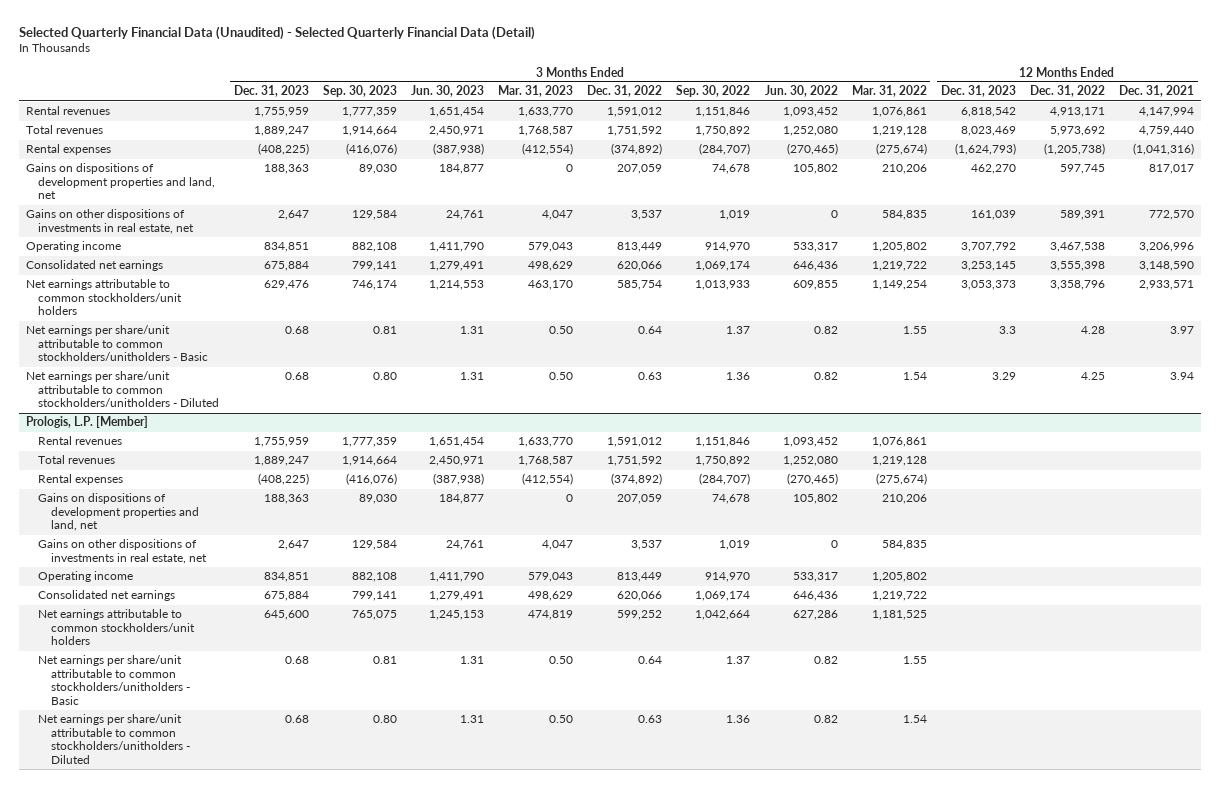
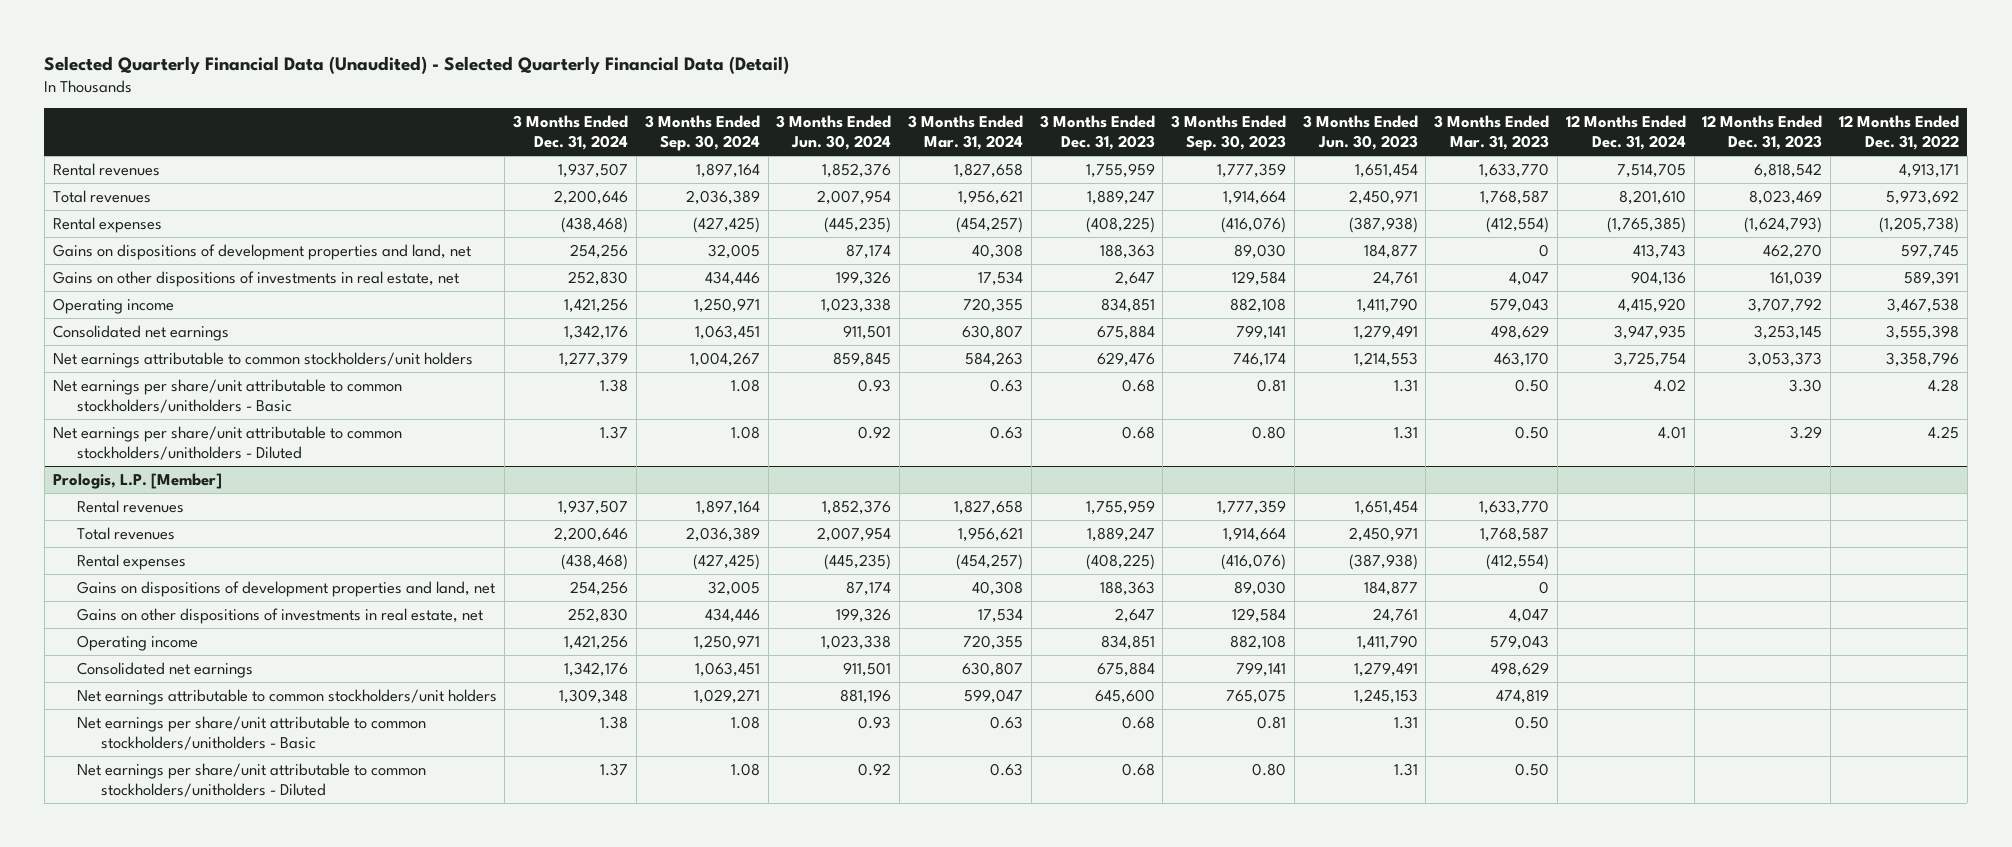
- | 3 Months Ended Dec. 31, 2023 | 3 Months Ended Sep. 30, 2023 | 3 Months Ended Jun. 30, 2023 | 3 Months Ended Mar. 31, 2023 | 3 Months Ended Dec. 31, 2022 | 3 Months Ended Sep. 30, 2022 | 3 Months Ended Jun. 30, 2022 | 3 Months Ended Mar. 31, 2022 | 12 Months Ended Dec. 31, 2023 | 12 Months Ended Dec. 31, 2022 | 12 Months Ended Dec. 31, 2021
+ | 3 Months Ended Dec. 31, 2024 | 3 Months Ended Sep. 30, 2024 | 3 Months Ended Jun. 30, 2024 | 3 Months Ended Mar. 31, 2024 | 3 Months Ended Dec. 31, 2023 | 3 Months Ended Sep. 30, 2023 | 3 Months Ended Jun. 30, 2023 | 3 Months Ended Mar. 31, 2023 | 12 Months Ended Dec. 31, 2024 | 12 Months Ended Dec. 31, 2023 | 12 Months Ended Dec. 31, 2022
- Net earnings per share/unit attributable to common stockholders/unitholders - Basic | 0.68 | 0.81 | 1.31 | 0.50 | 0.64 | 1.37 | 0.82 | 1.55 | 3.3 | 4.28 | 3.97
+ Net earnings per share/unit attributable to common stockholders/unitholders - Basic | 1.38 | 1.08 | 0.93 | 0.63 | 0.68 | 0.81 | 1.31 | 0.50 | 4.02 | 3.30 | 4.28

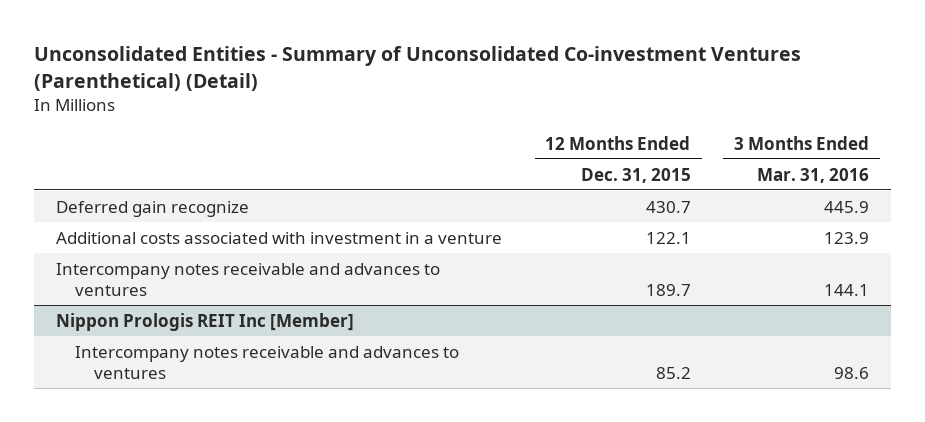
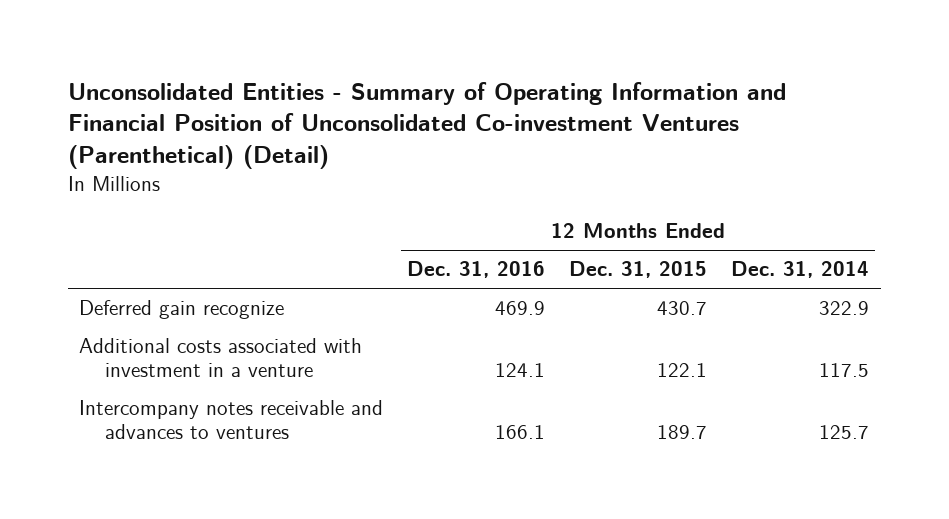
- Unconsolidated Entities - Summary of Unconsolidated Co-investment Ventures (Parenthetical) (Detail)
+ Unconsolidated Entities - Summary of Operating Information and Financial Position of Unconsolidated Co-investment Ventures (Parenthetical) (Detail)
- | 12 Months Ended Dec. 31, 2015 | 3 Months Ended Mar. 31, 2016
+ | 12 Months Ended Dec. 31, 2016 | 12 Months Ended Dec. 31, 2015 | 12 Months Ended Dec. 31, 2014
- Nippon Prologis REIT Inc [Member]
- Intercompany notes receivable and advances to ventures | 85.2 | 98.6

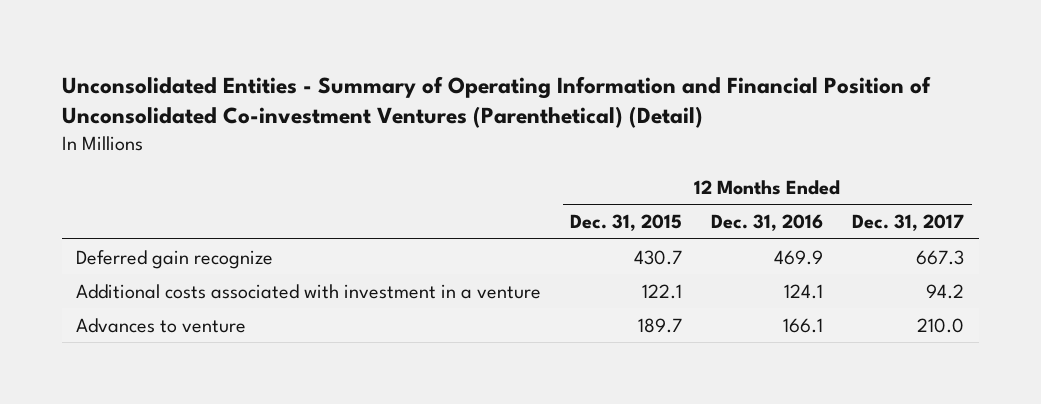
- | 12 Months Ended Dec. 31, 2016 | 12 Months Ended Dec. 31, 2015 | 12 Months Ended Dec. 31, 2014
+ | 12 Months Ended Dec. 31, 2015 | 12 Months Ended Dec. 31, 2016 | 12 Months Ended Dec. 31, 2017
- Intercompany notes receivable and advances to ventures | 166.1 | 189.7 | 125.7
+ Advances to venture | 189.7 | 166.1 | 210.0

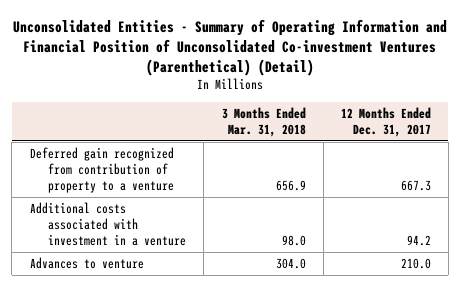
- | 12 Months Ended Dec. 31, 2015 | 12 Months Ended Dec. 31, 2016 | 12 Months Ended Dec. 31, 2017
+ | 3 Months Ended Mar. 31, 2018 | 12 Months Ended Dec. 31, 2017
- Deferred gain recognize | 430.7 | 469.9 | 667.3
+ Deferred gain recognized from contribution of property to a venture | 656.9 | 667.3

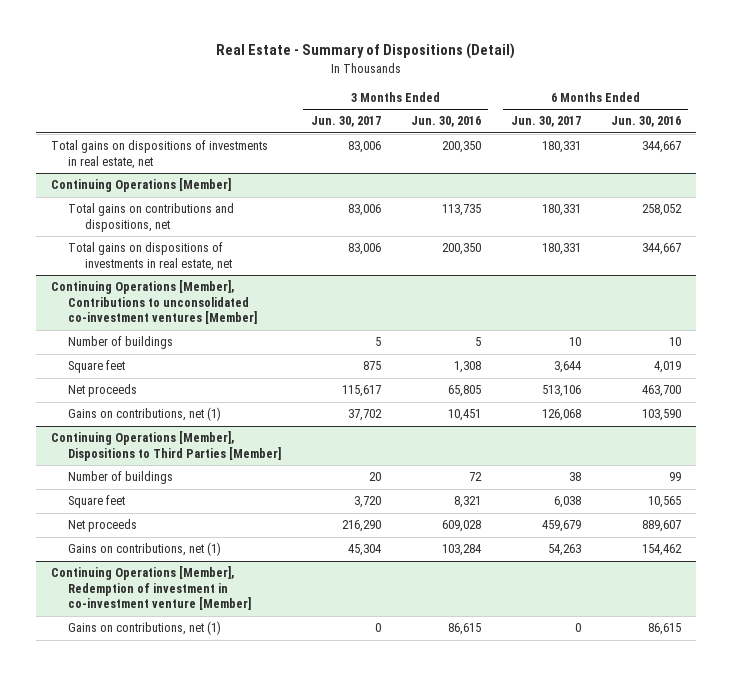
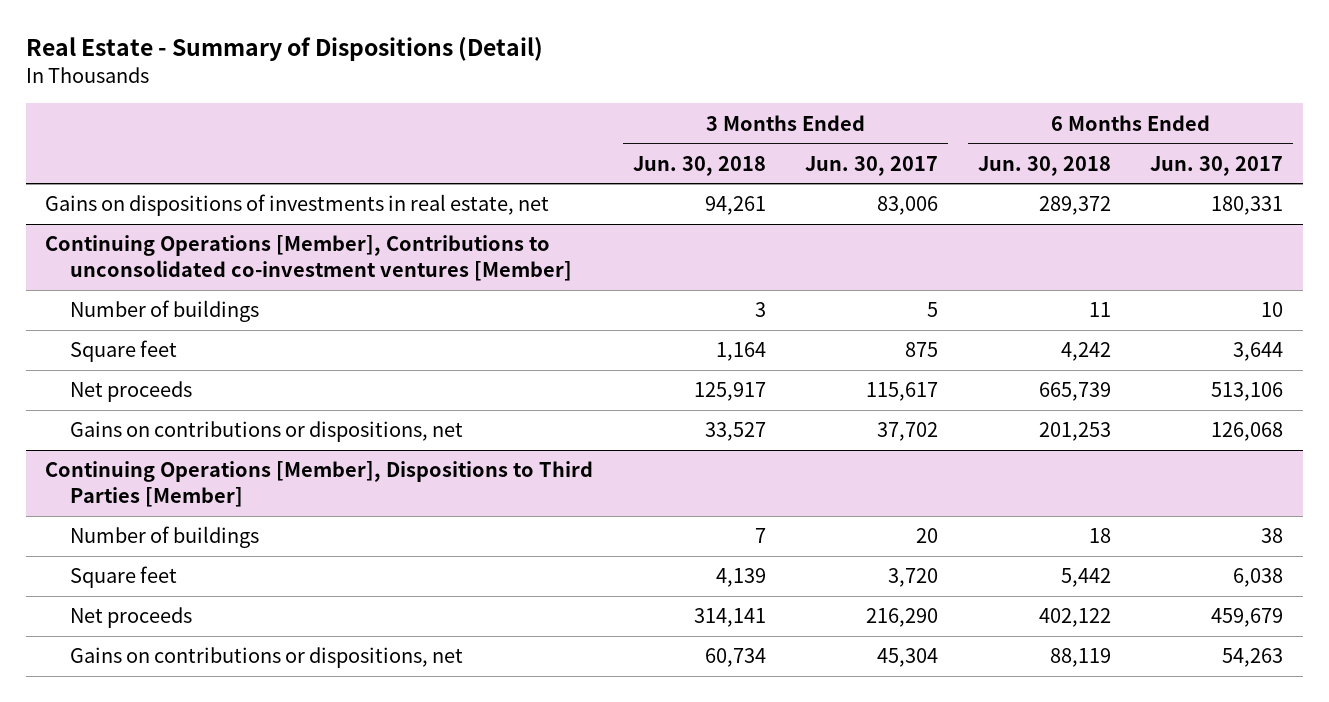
- | 3 Months Ended Jun. 30, 2017 | 3 Months Ended Jun. 30, 2016 | 6 Months Ended Jun. 30, 2017 | 6 Months Ended Jun. 30, 2016
+ | 3 Months Ended Jun. 30, 2018 | 3 Months Ended Jun. 30, 2017 | 6 Months Ended Jun. 30, 2018 | 6 Months Ended Jun. 30, 2017
- Total gains on dispositions of investments in real estate, net | 83,006 | 200,350 | 180,331 | 344,667
- Continuing Operations [Member]
- Total gains on contributions and dispositions, net | 83,006 | 113,735 | 180,331 | 258,052
- Total gains on dispositions of investments in real estate, net | 83,006 | 200,350 | 180,331 | 344,667
+ Gains on dispositions of investments in real estate, net | 94,261 | 83,006 | 289,372 | 180,331
@ Continuing Operations [Member], Contributions to unconsolidated co-investment ventures [Member]
- Gains on contributions, net (1) | 37,702 | 10,451 | 126,068 | 103,590
+ Gains on contributions or dispositions, net | 33,527 | 37,702 | 201,253 | 126,068
@ Continuing Operations [Member], Dispositions to Third Parties [Member]
- Gains on contributions, net (1) | 45,304 | 103,284 | 54,263 | 154,462
- Continuing Operations [Member], Redemption of investment in co-investment venture [Member]
- Gains on contributions, net (1) | 0 | 86,615 | 0 | 86,615
@ Continuing Operations [Member], Dispositions to Third Parties [Member]
+ Gains on contributions or dispositions, net | 60,734 | 45,304 | 88,119 | 54,263

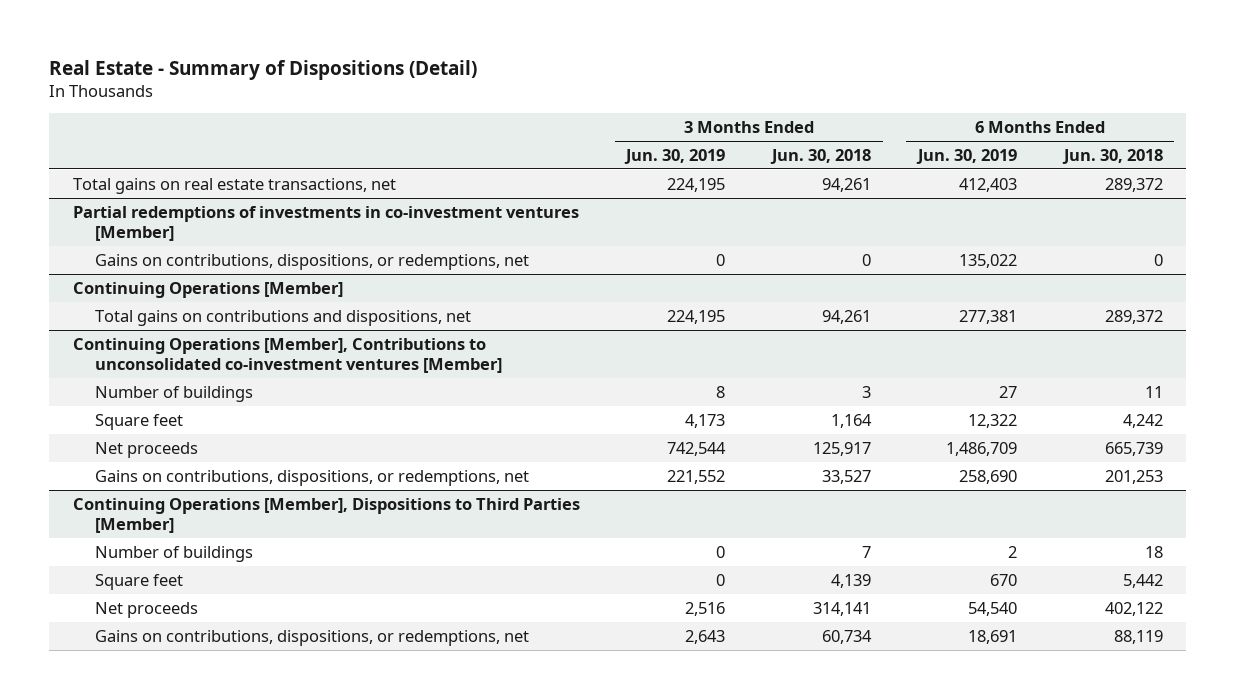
- | 3 Months Ended Jun. 30, 2018 | 3 Months Ended Jun. 30, 2017 | 6 Months Ended Jun. 30, 2018 | 6 Months Ended Jun. 30, 2017
+ | 3 Months Ended Jun. 30, 2019 | 3 Months Ended Jun. 30, 2018 | 6 Months Ended Jun. 30, 2019 | 6 Months Ended Jun. 30, 2018
- Gains on dispositions of investments in real estate, net | 94,261 | 83,006 | 289,372 | 180,331
+ Total gains on real estate transactions, net | 224,195 | 94,261 | 412,403 | 289,372
+ Partial redemptions of investments in co-investment ventures [Member]
+ Gains on contributions, dispositions, or redemptions, net | 0 | 0 | 135,022 | 0
+ Continuing Operations [Member]
+ Total gains on contributions and dispositions, net | 224,195 | 94,261 | 277,381 | 289,372
@ Continuing Operations [Member], Contributions to unconsolidated co-investment ventures [Member]
- Gains on contributions or dispositions, net | 33,527 | 37,702 | 201,253 | 126,068
+ Gains on contributions, dispositions, or redemptions, net | 221,552 | 33,527 | 258,690 | 201,253
@ Continuing Operations [Member], Dispositions to Third Parties [Member]
- Gains on contributions or dispositions, net | 60,734 | 45,304 | 88,119 | 54,263
+ Gains on contributions, dispositions, or redemptions, net | 2,643 | 60,734 | 18,691 | 88,119

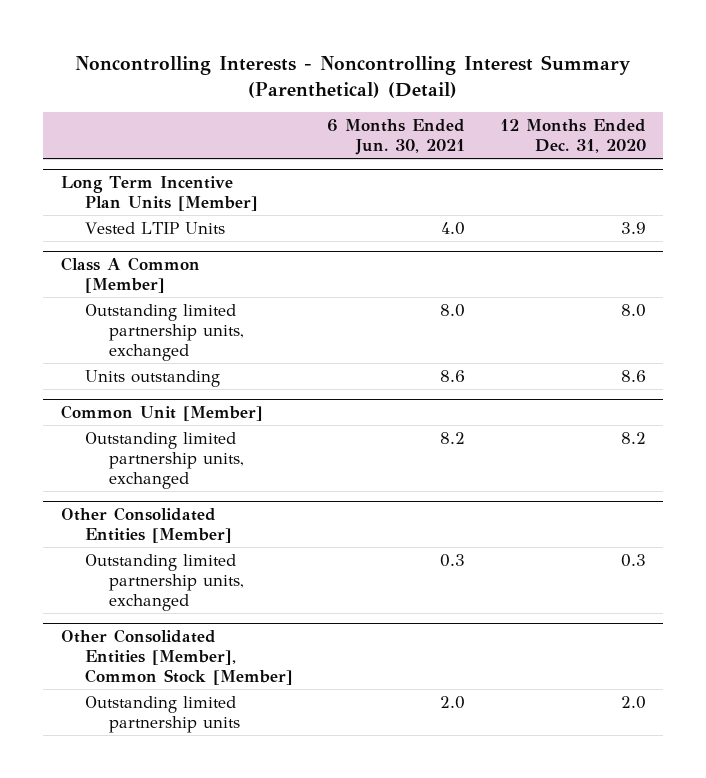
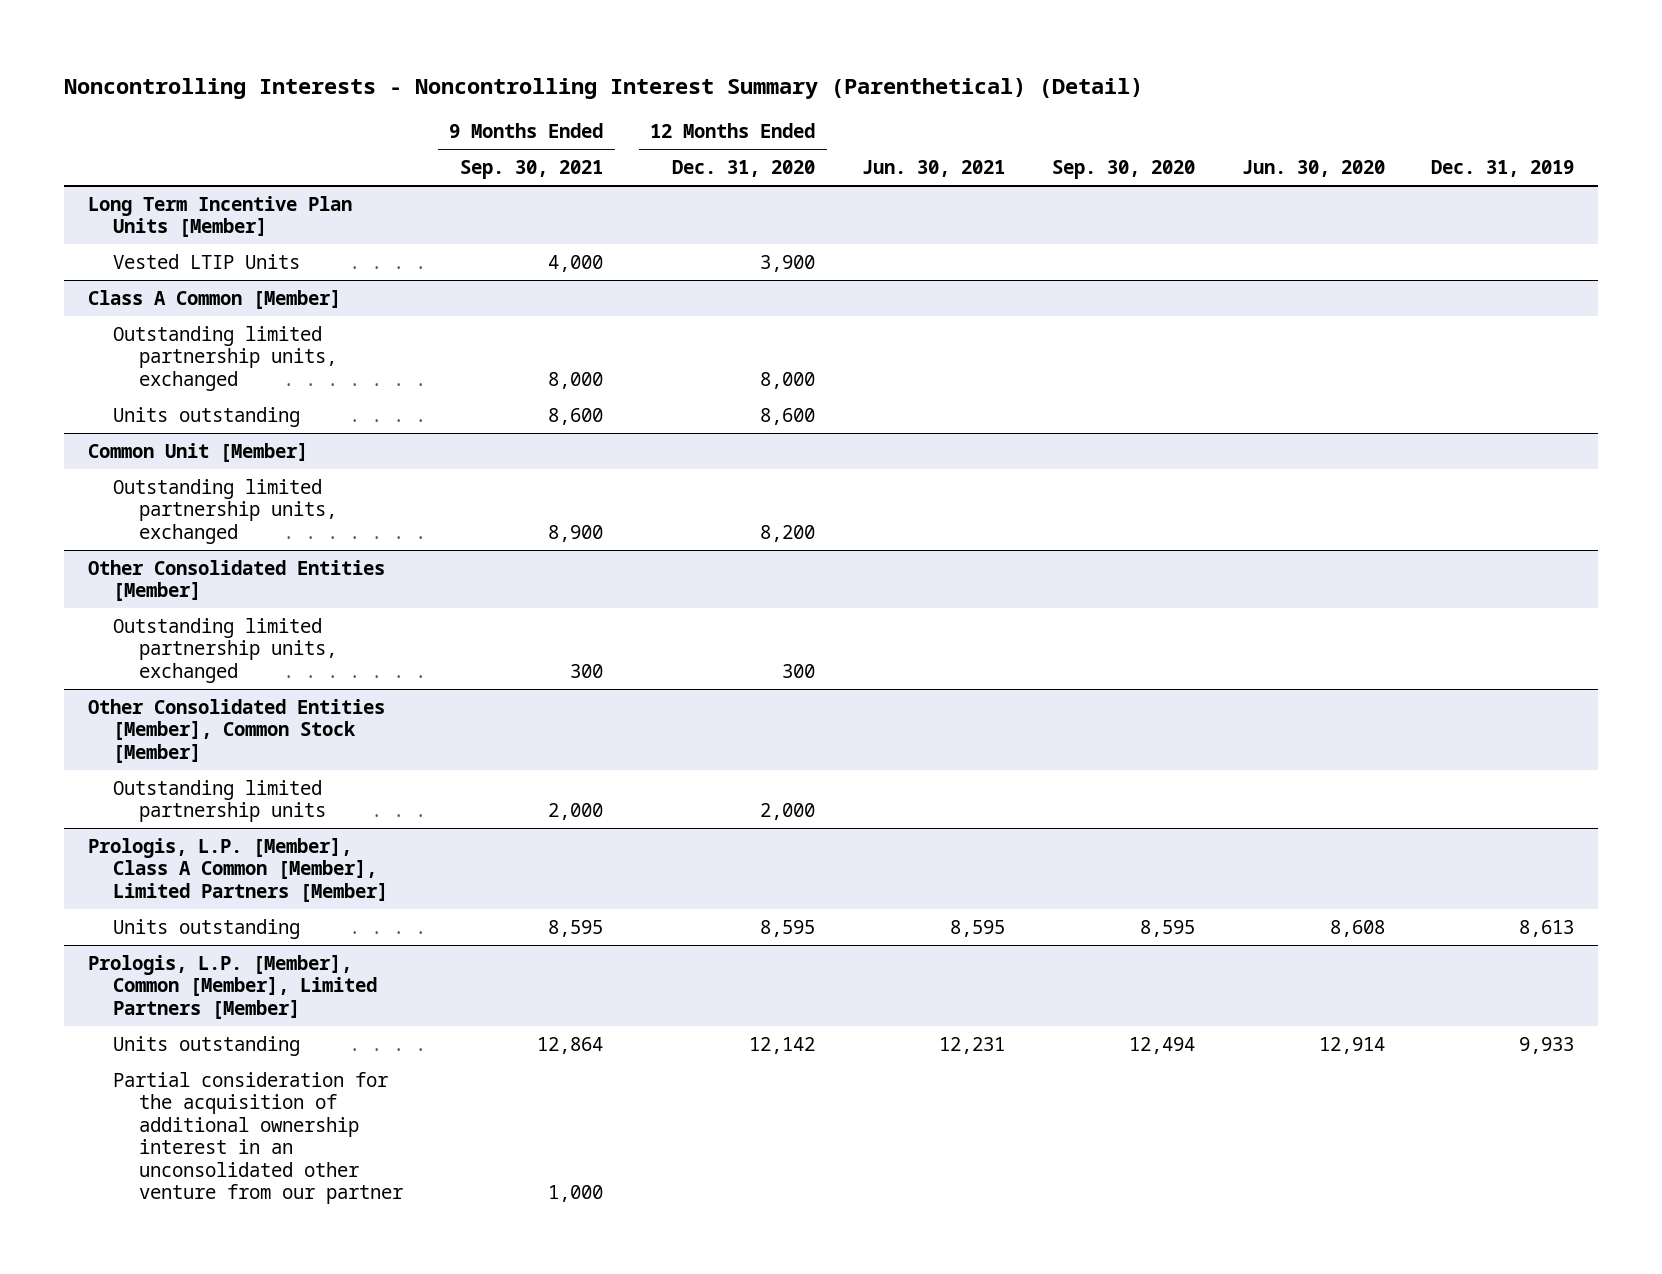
- | 6 Months Ended Jun. 30, 2021 | 12 Months Ended Dec. 31, 2020
+ | 9 Months Ended Sep. 30, 2021 | 12 Months Ended Dec. 31, 2020 | Jun. 30, 2021 | Sep. 30, 2020 | Jun. 30, 2020 | Dec. 31, 2019
@ Long Term Incentive Plan Units [Member]
- Vested LTIP Units | 4.0 | 3.9
+ Vested LTIP Units | 4,000 | 3,900 | | | |
@ Class A Common [Member]
- Outstanding limited partnership units, exchanged | 8.0 | 8.0
- Units outstanding | 8.6 | 8.6
+ Outstanding limited partnership units, exchanged | 8,000 | 8,000 | | | |
+ Units outstanding | 8,600 | 8,600 | | | |
@ Common Unit [Member]
- Outstanding limited partnership units, exchanged | 8.2 | 8.2
+ Outstanding limited partnership units, exchanged | 8,900 | 8,200 | | | |
@ Other Consolidated Entities [Member]
- Outstanding limited partnership units, exchanged | 0.3 | 0.3
+ Outstanding limited partnership units, exchanged | 300 | 300 | | | |
@ Other Consolidated Entities [Member], Common Stock [Member]
- Outstanding limited partnership units | 2.0 | 2.0
+ Outstanding limited partnership units | 2,000 | 2,000 | | | |
+ Prologis, L.P. [Member], Class A Common [Member], Limited Partners [Member]
+ Units outstanding | 8,595 | 8,595 | 8,595 | 8,595 | 8,608 | 8,613
+ Prologis, L.P. [Member], Common [Member], Limited Partners [Member]
+ Units outstanding | 12,864 | 12,142 | 12,231 | 12,494 | 12,914 | 9,933
+ Partial consideration for the acquisition of additional ownership interest in an unconsolidated other venture from our partner | 1,000 | | | | |

